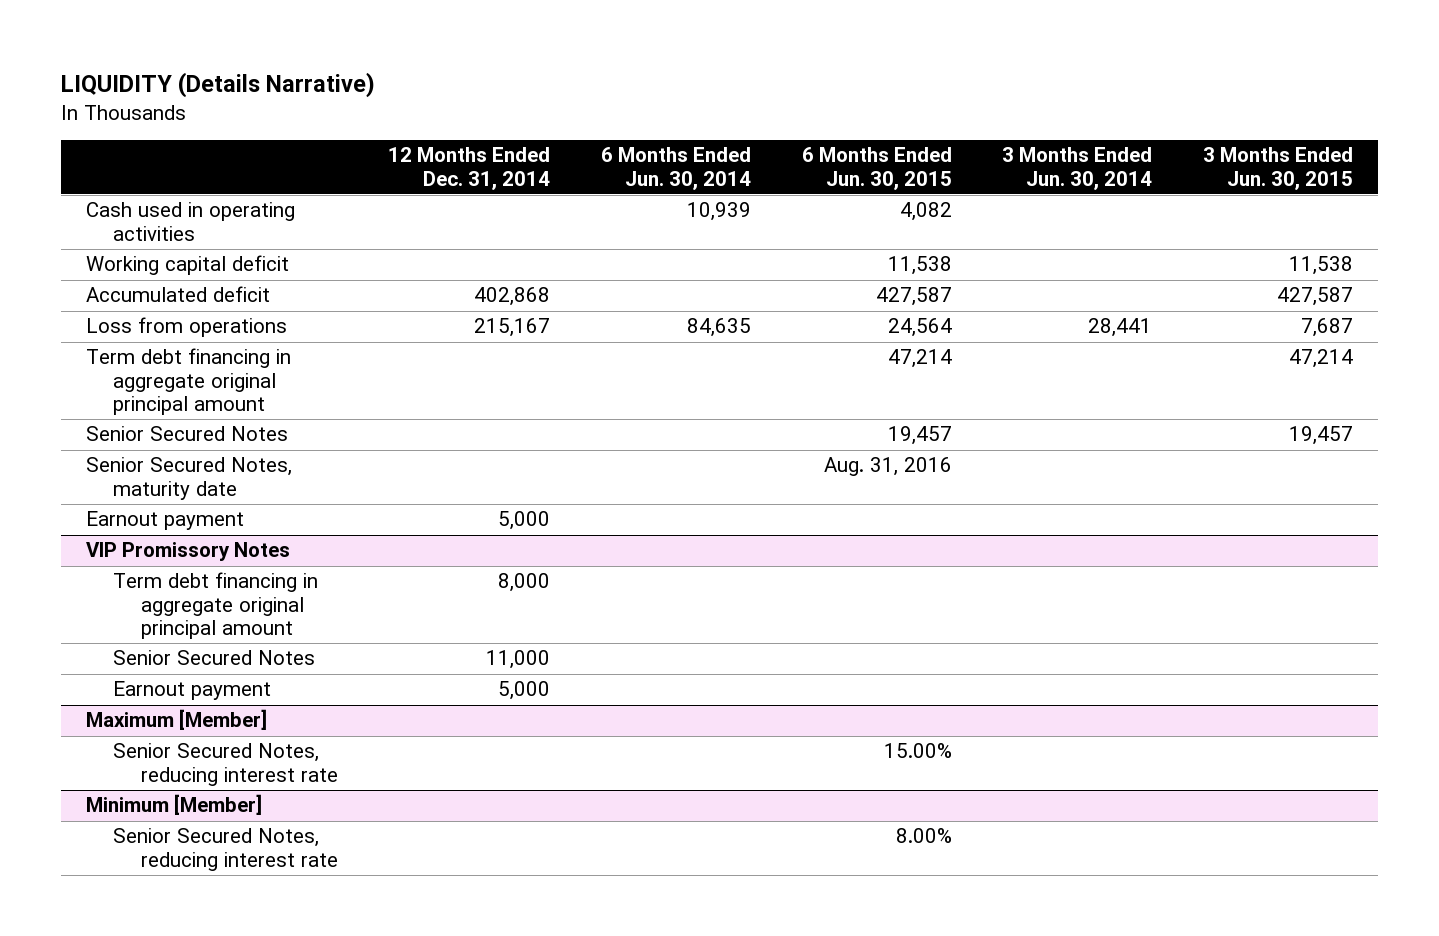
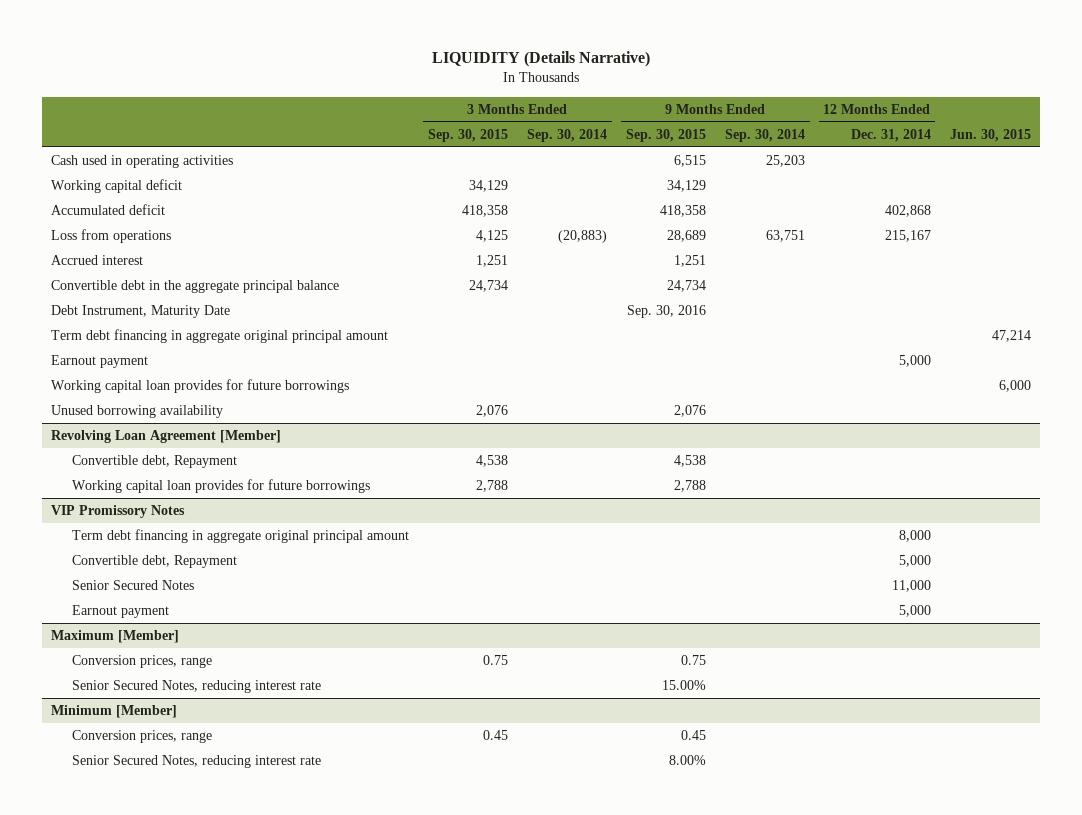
- | 12 Months Ended Dec. 31, 2014 | 6 Months Ended Jun. 30, 2014 | 6 Months Ended Jun. 30, 2015 | 3 Months Ended Jun. 30, 2014 | 3 Months Ended Jun. 30, 2015
+ | 3 Months Ended Sep. 30, 2015 | 3 Months Ended Sep. 30, 2014 | 9 Months Ended Sep. 30, 2015 | 9 Months Ended Sep. 30, 2014 | 12 Months Ended Dec. 31, 2014 | Jun. 30, 2015
+ Accrued interest | 1,251 | | 1,251 | | |
+ Convertible debt in the aggregate principal balance | 24,734 | | 24,734 | | |
+ Debt Instrument, Maturity Date | | | Sep. 30, 2016 | | |
- Senior Secured Notes | | | 19,457 | | 19,457
- Senior Secured Notes, maturity date | | | Aug. 31, 2016 | |
+ Working capital loan provides for future borrowings | | | | | | 6,000
+ Unused borrowing availability | 2,076 | | 2,076 | | |
+ Revolving Loan Agreement [Member]
+ Convertible debt, Repayment | 4,538 | | 4,538 | | |
+ Working capital loan provides for future borrowings | 2,788 | | 2,788 | | |
@ VIP Promissory Notes
+ Convertible debt, Repayment | | | | | 5,000 |
@ Maximum [Member]
+ Conversion prices, range | 0.75 | | 0.75 | | |
@ Minimum [Member]
+ Conversion prices, range | 0.45 | | 0.45 | | |

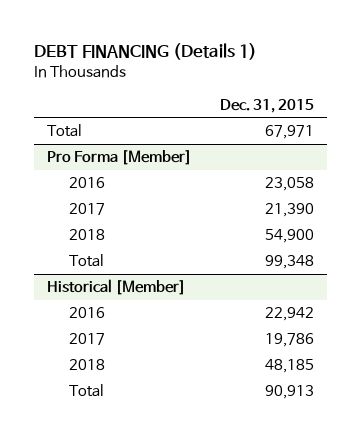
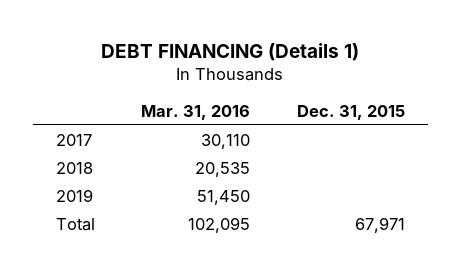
- | Dec. 31, 2015
+ | Mar. 31, 2016 | Dec. 31, 2015
+ 2017 | 30,110 |
+ 2018 | 20,535 |
+ 2019 | 51,450 |
- Pro Forma [Member]
- 2016 | 23,058
- 2017 | 21,390
- 2018 | 54,900
- Total | 99,348
- Historical [Member]
- 2016 | 22,942
- 2017 | 19,786
- 2018 | 48,185
- Total | 90,913

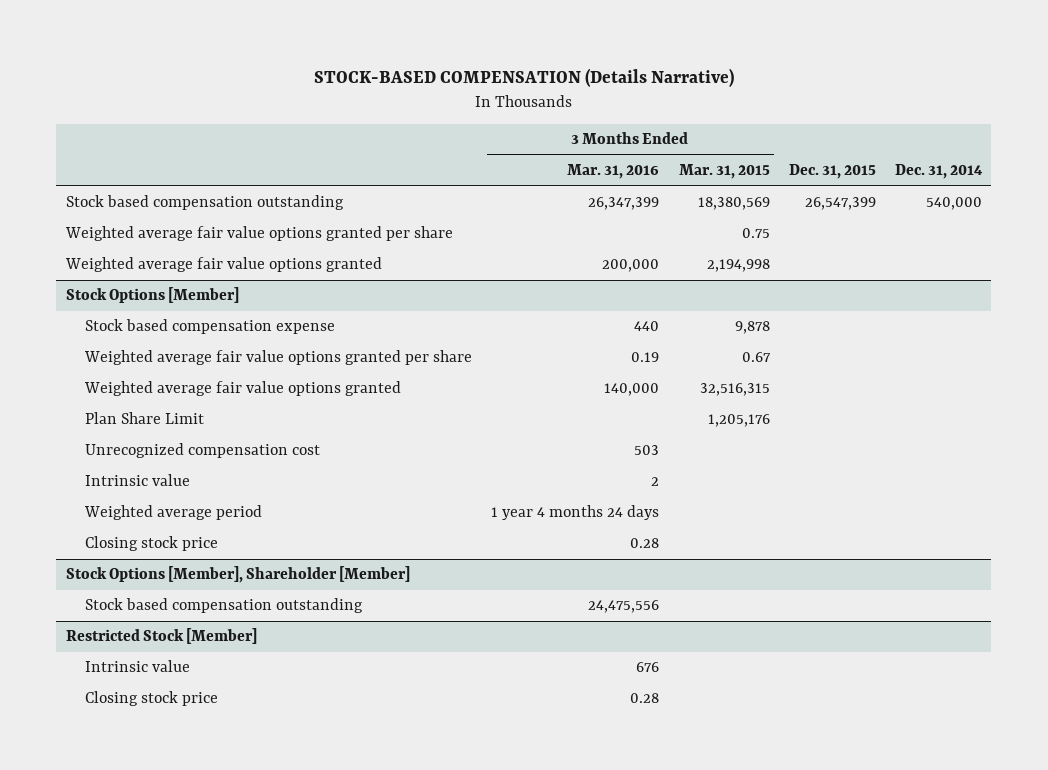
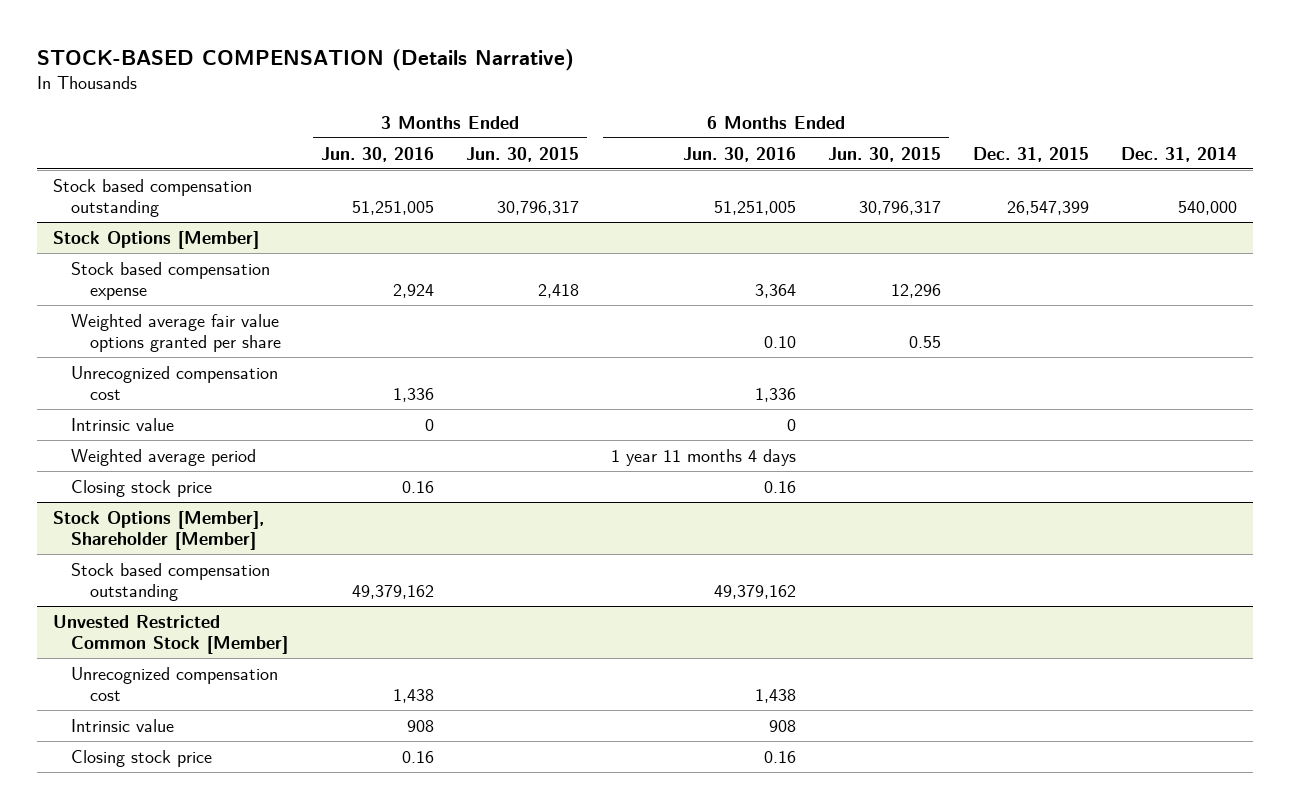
- | 3 Months Ended Mar. 31, 2016 | 3 Months Ended Mar. 31, 2015 | Dec. 31, 2015 | Dec. 31, 2014
+ | 3 Months Ended Jun. 30, 2016 | 3 Months Ended Jun. 30, 2015 | 6 Months Ended Jun. 30, 2016 | 6 Months Ended Jun. 30, 2015 | Dec. 31, 2015 | Dec. 31, 2014
- Weighted average fair value options granted per share | | 0.75 | |
- Weighted average fair value options granted | 200,000 | 2,194,998 | |
@ Stock Options [Member]
- Weighted average fair value options granted | 140,000 | 32,516,315 | |
- Plan Share Limit | | 1,205,176 | |
- Restricted Stock [Member]
+ Unvested Restricted Common Stock [Member]
+ Unrecognized compensation cost | 1,438 | | 1,438 | | |

